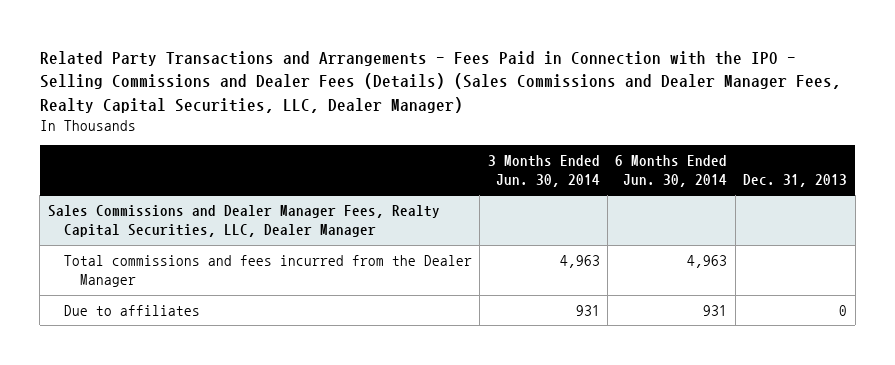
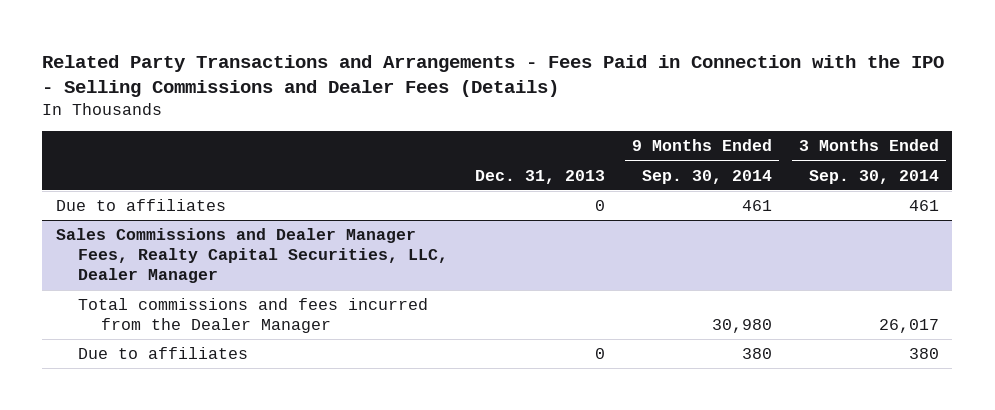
- Related Party Transactions and Arrangements - Fees Paid in Connection with the IPO - Selling Commissions and Dealer Fees (Details) (Sales Commissions and Dealer Manager Fees, Realty Capital Securities, LLC, Dealer Manager)
+ Related Party Transactions and Arrangements - Fees Paid in Connection with the IPO - Selling Commissions and Dealer Fees (Details)
- | 3 Months Ended Jun. 30, 2014 | 6 Months Ended Jun. 30, 2014 | Dec. 31, 2013
+ | Dec. 31, 2013 | 9 Months Ended Sep. 30, 2014 | 3 Months Ended Sep. 30, 2014
+ Due to affiliates | 0 | 461 | 461

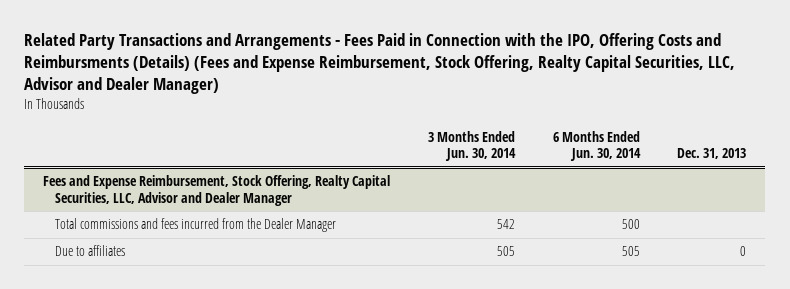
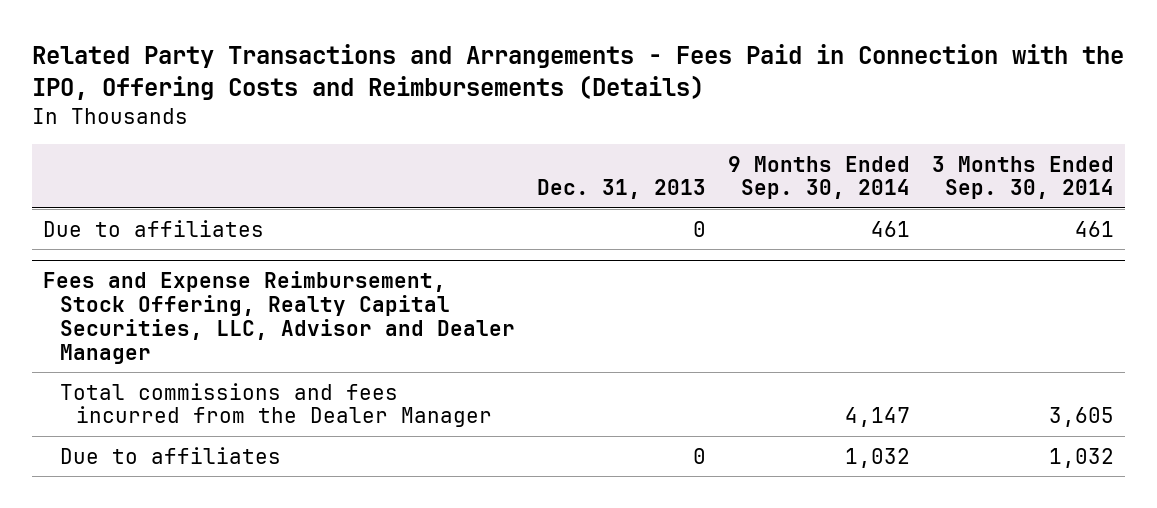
- Related Party Transactions and Arrangements - Fees Paid in Connection with the IPO, Offering Costs and Reimbursments (Details) (Fees and Expense Reimbursement, Stock Offering, Realty Capital Securities, LLC, Advisor and Dealer Manager)
+ Related Party Transactions and Arrangements - Fees Paid in Connection with the IPO, Offering Costs and Reimbursements (Details)
- | 3 Months Ended Jun. 30, 2014 | 6 Months Ended Jun. 30, 2014 | Dec. 31, 2013
+ | Dec. 31, 2013 | 9 Months Ended Sep. 30, 2014 | 3 Months Ended Sep. 30, 2014
+ Due to affiliates | 0 | 461 | 461

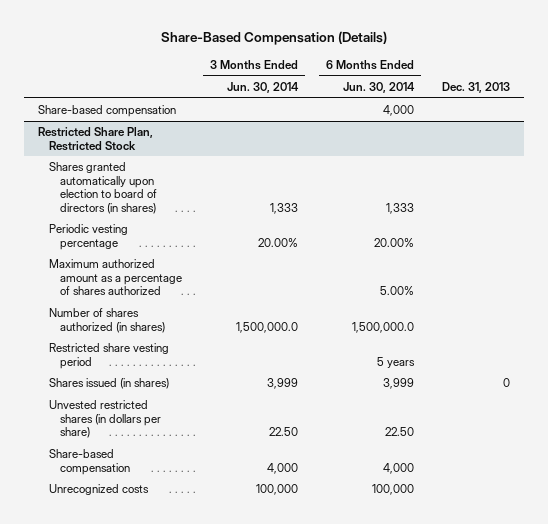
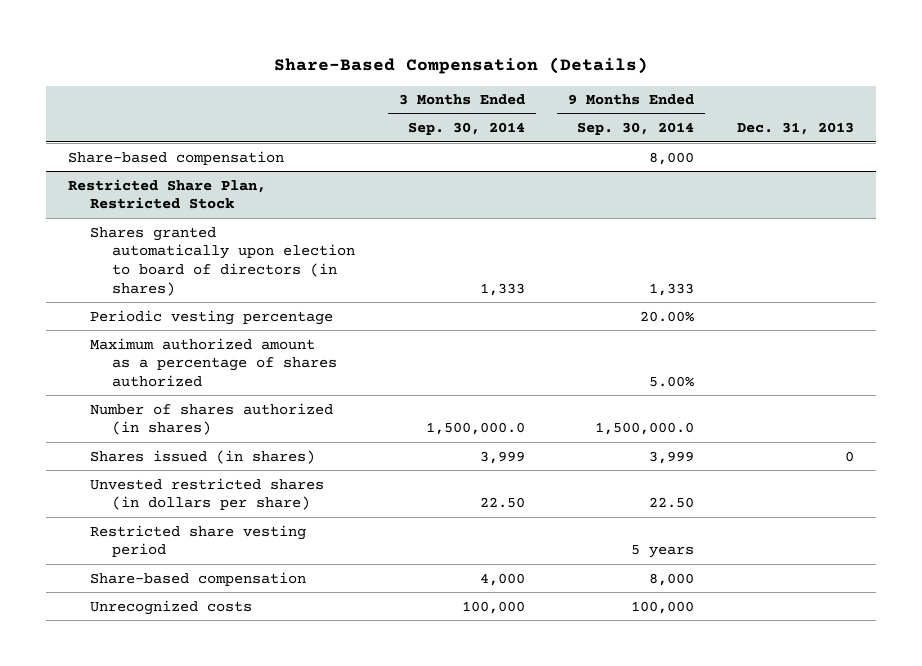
- | 3 Months Ended Jun. 30, 2014 | 6 Months Ended Jun. 30, 2014 | Dec. 31, 2013
+ | 3 Months Ended Sep. 30, 2014 | 9 Months Ended Sep. 30, 2014 | Dec. 31, 2013
@ Restricted Share Plan, Restricted Stock
moved down: Restricted share vesting period | | 5 years |

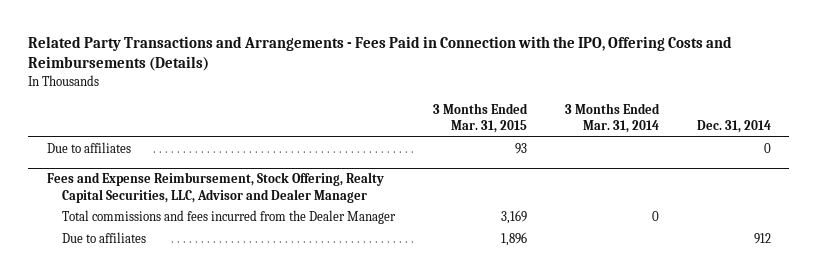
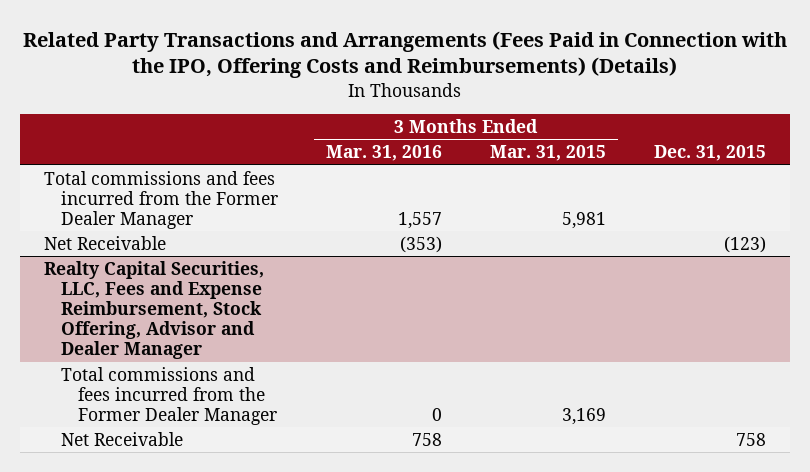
- Related Party Transactions and Arrangements - Fees Paid in Connection with the IPO, Offering Costs and Reimbursements (Details)
+ Related Party Transactions and Arrangements (Fees Paid in Connection with the IPO, Offering Costs and Reimbursements) (Details)
- | 3 Months Ended Mar. 31, 2015 | 3 Months Ended Mar. 31, 2014 | Dec. 31, 2014
+ | 3 Months Ended Mar. 31, 2016 | 3 Months Ended Mar. 31, 2015 | Dec. 31, 2015
- Due to affiliates | 93 | | 0
- Fees and Expense Reimbursement, Stock Offering, Realty Capital Securities, LLC, Advisor and Dealer Manager
- Total commissions and fees incurred from the Dealer Manager | 3,169 | 0 |
- Due to affiliates | 1,896 | | 912
+ Total commissions and fees incurred from the Former Dealer Manager | 1,557 | 5,981 |
+ Net Receivable | (353) | | (123)
+ Realty Capital Securities, LLC, Fees and Expense Reimbursement, Stock Offering, Advisor and Dealer Manager
+ Total commissions and fees incurred from the Former Dealer Manager | 0 | 3,169 |
+ Net Receivable | 758 | | 758

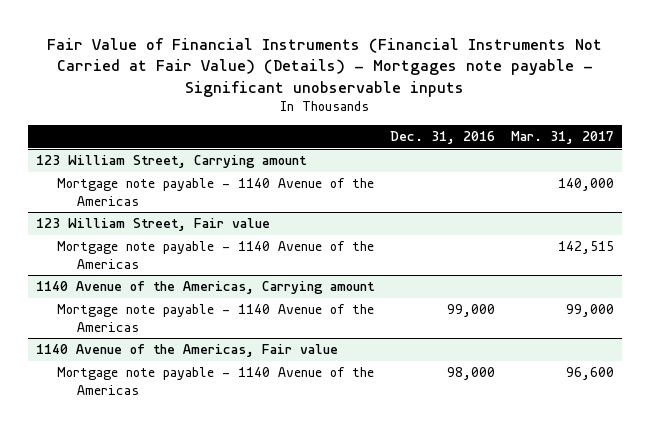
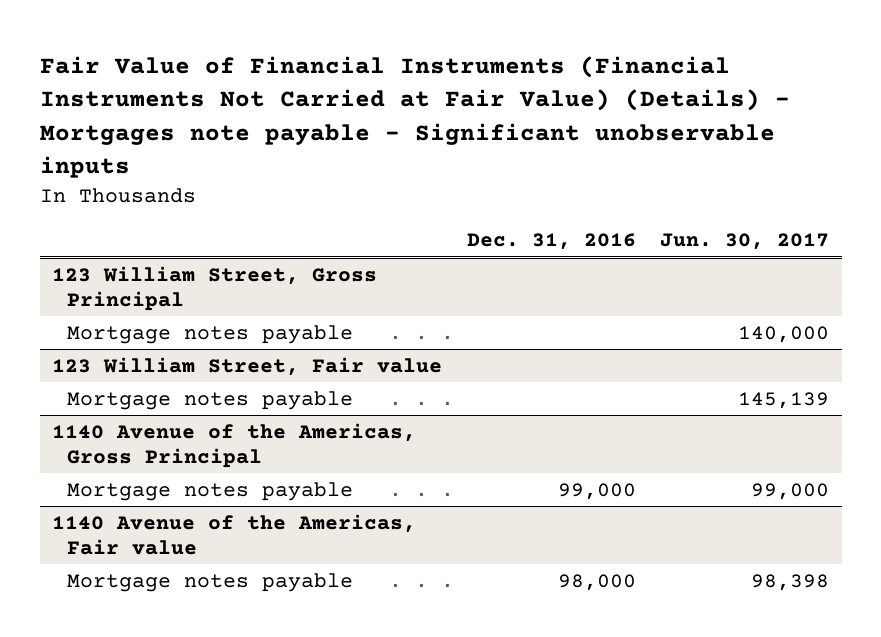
- | Dec. 31, 2016 | Mar. 31, 2017
+ | Dec. 31, 2016 | Jun. 30, 2017
- 123 William Street, Carrying amount
- Mortgage note payable - 1140 Avenue of the Americas | | 140,000
+ 123 William Street, Gross Principal
+ Mortgage notes payable | | 140,000
@ 123 William Street, Fair value
- Mortgage note payable - 1140 Avenue of the Americas | | 142,515
- 1140 Avenue of the Americas, Carrying amount
- Mortgage note payable - 1140 Avenue of the Americas | 99,000 | 99,000
@ 123 William Street, Fair value
+ Mortgage notes payable | | 145,139
+ 1140 Avenue of the Americas, Gross Principal
+ Mortgage notes payable | 99,000 | 99,000
@ 1140 Avenue of the Americas, Fair value
- Mortgage note payable - 1140 Avenue of the Americas | 98,000 | 96,600
+ Mortgage notes payable | 98,000 | 98,398

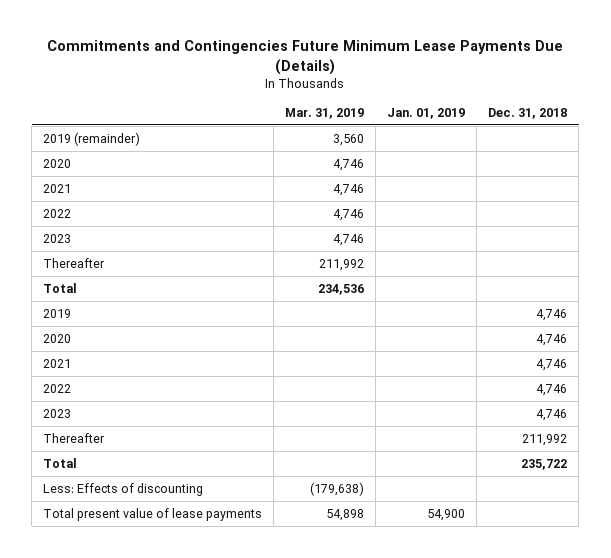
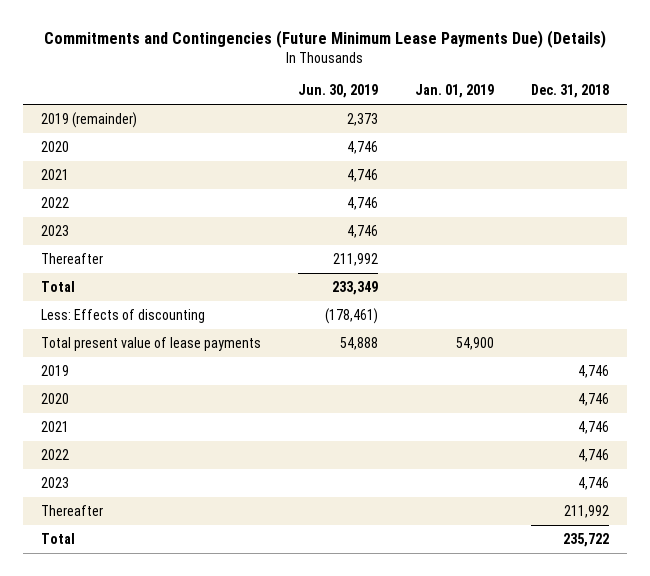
- Commitments and Contingencies Future Minimum Lease Payments Due (Details)
+ Commitments and Contingencies (Future Minimum Lease Payments Due) (Details)
- | Mar. 31, 2019 | Jan. 01, 2019 | Dec. 31, 2018
+ | Jun. 30, 2019 | Jan. 01, 2019 | Dec. 31, 2018
moved up: Less: Effects of discounting | (178,461) | |
moved up: Total present value of lease payments | 54,888 | 54,900 |

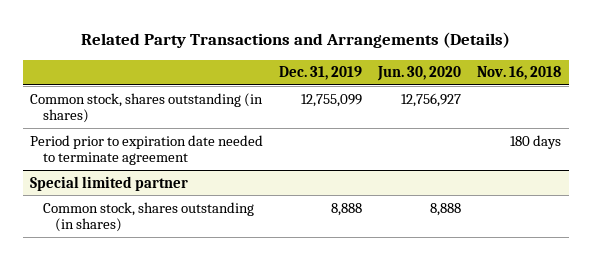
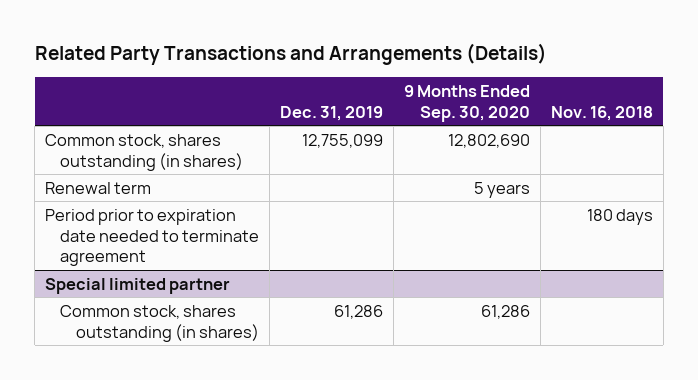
- | Dec. 31, 2019 | Jun. 30, 2020 | Nov. 16, 2018
+ | Dec. 31, 2019 | 9 Months Ended Sep. 30, 2020 | Nov. 16, 2018
+ Renewal term | | 5 years |
@ Special limited partner
- Common stock, shares outstanding (in shares) | 8,888 | 8,888 |
+ Common stock, shares outstanding (in shares) | 61,286 | 61,286 |

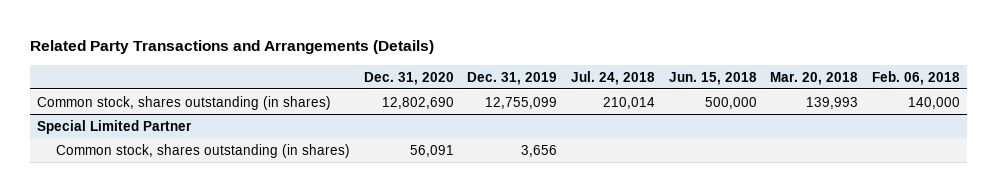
- | Dec. 31, 2019 | 9 Months Ended Sep. 30, 2020 | Nov. 16, 2018
+ | Dec. 31, 2020 | Dec. 31, 2019 | Jul. 24, 2018 | Jun. 15, 2018 | Mar. 20, 2018 | Feb. 06, 2018
- Renewal term | | 5 years |
- Period prior to expiration date needed to terminate agreement | | | 180 days
- Special limited partner
- Common stock, shares outstanding (in shares) | 61,286 | 61,286 |
+ Special Limited Partner
+ Common stock, shares outstanding (in shares) | 56,091 | 3,656 | | | |

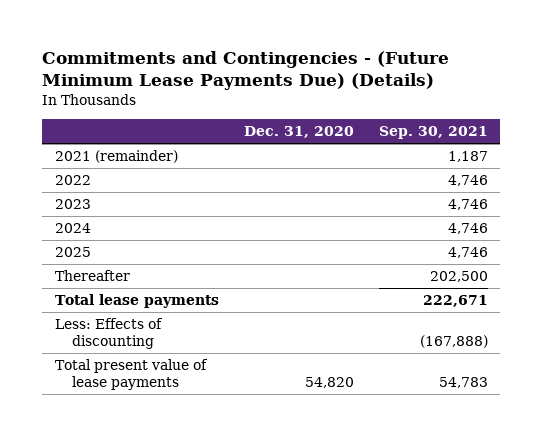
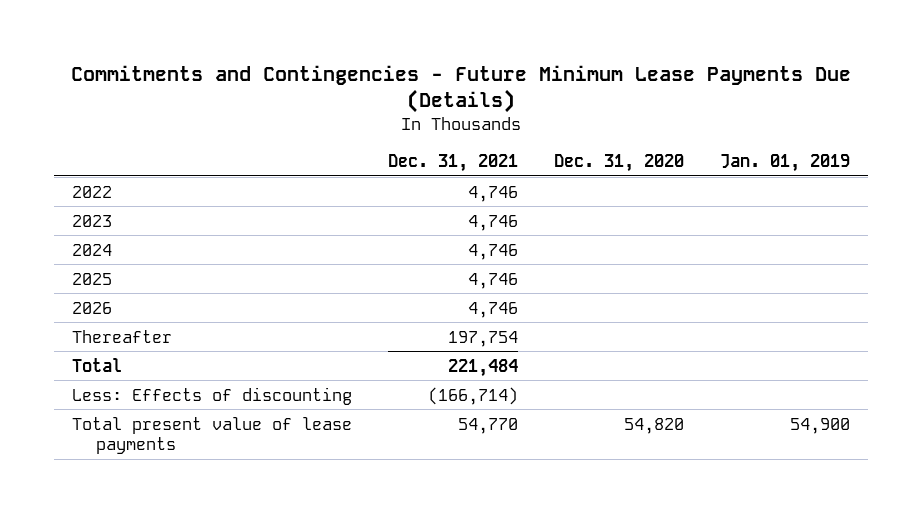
- Commitments and Contingencies - (Future Minimum Lease Payments Due) (Details)
+ Commitments and Contingencies - Future Minimum Lease Payments Due (Details)
- | Dec. 31, 2020 | Sep. 30, 2021
+ | Dec. 31, 2021 | Dec. 31, 2020 | Jan. 01, 2019
- 2021 (remainder) | | 1,187
+ 2026 | 4,746 | |
- Total lease payments | | 222,671
+ Total | 221,484 | |

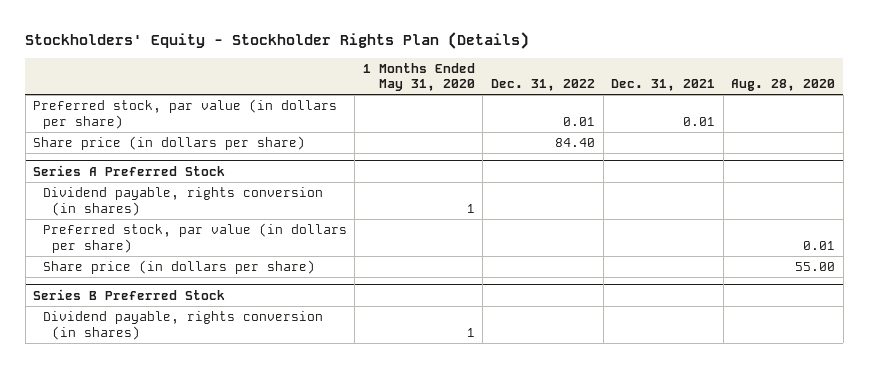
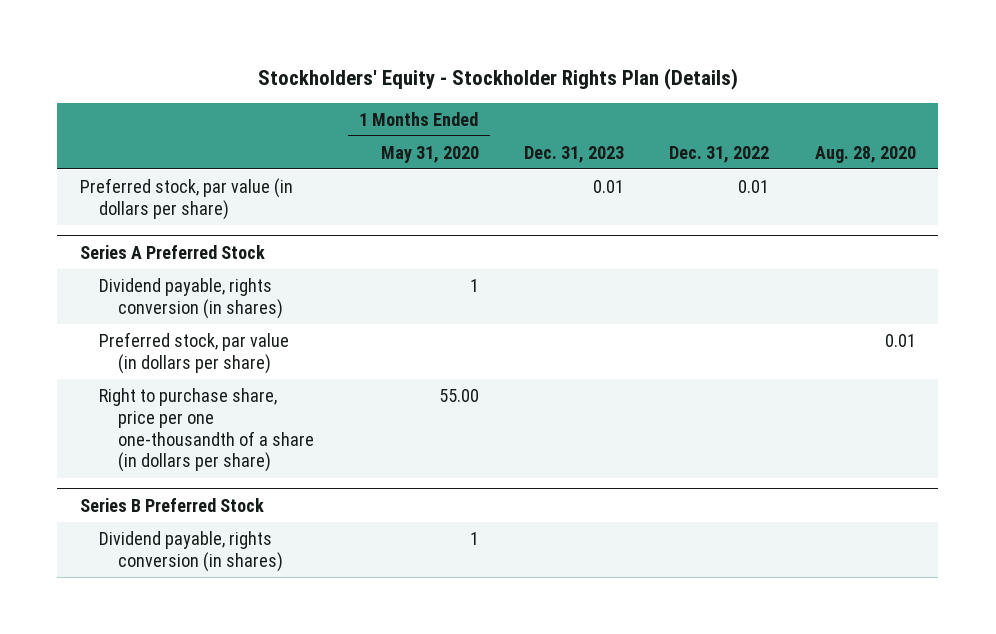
- | 1 Months Ended May 31, 2020 | Dec. 31, 2022 | Dec. 31, 2021 | Aug. 28, 2020
+ | 1 Months Ended May 31, 2020 | Dec. 31, 2023 | Dec. 31, 2022 | Aug. 28, 2020
- Share price (in dollars per share) | | 84.40 | |
@ Series A Preferred Stock
- Share price (in dollars per share) | | | | 55.00
+ Right to purchase share, price per one one-thousandth of a share (in dollars per share) | 55.00 | | |

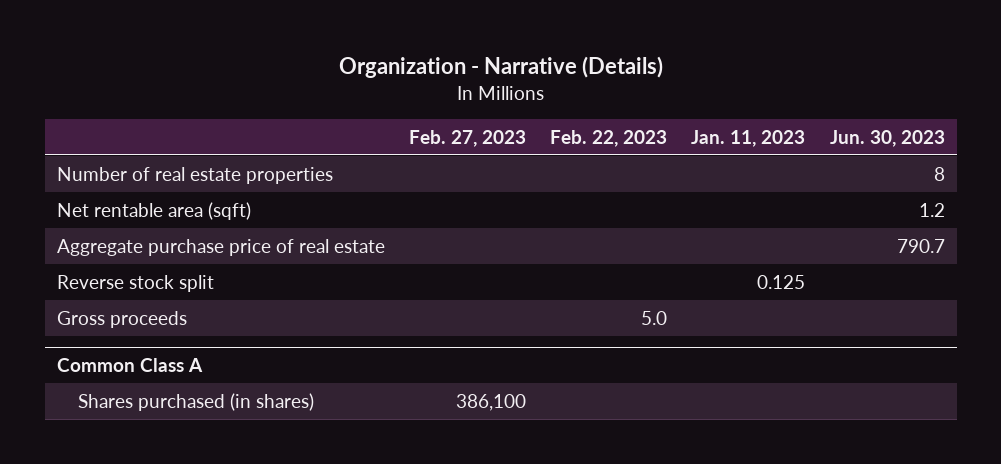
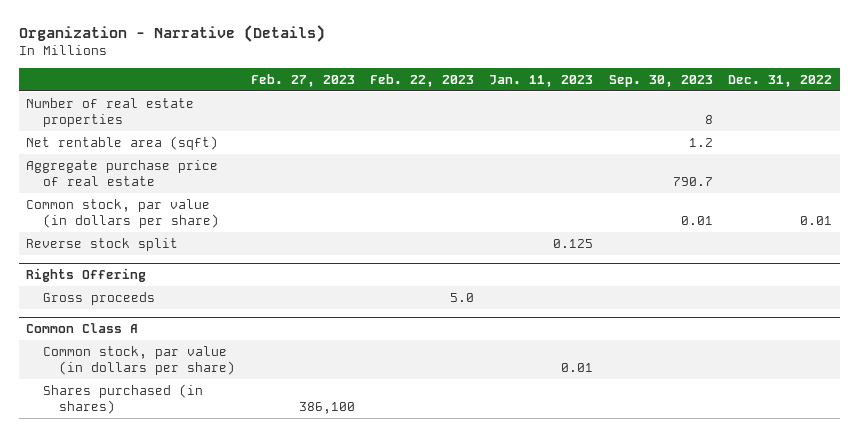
- | Feb. 27, 2023 | Feb. 22, 2023 | Jan. 11, 2023 | Jun. 30, 2023
+ | Feb. 27, 2023 | Feb. 22, 2023 | Jan. 11, 2023 | Sep. 30, 2023 | Dec. 31, 2022
+ Common stock, par value (in dollars per share) | | | | 0.01 | 0.01
- Gross proceeds | | 5.0 | |
+ Rights Offering
+ Gross proceeds | | 5.0 | | |
@ Common Class A
+ Common stock, par value (in dollars per share) | | | 0.01 | |

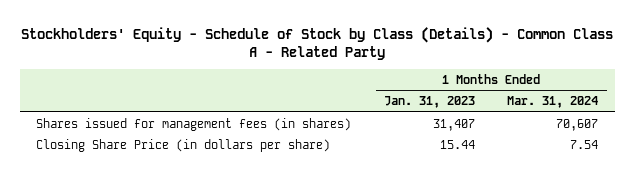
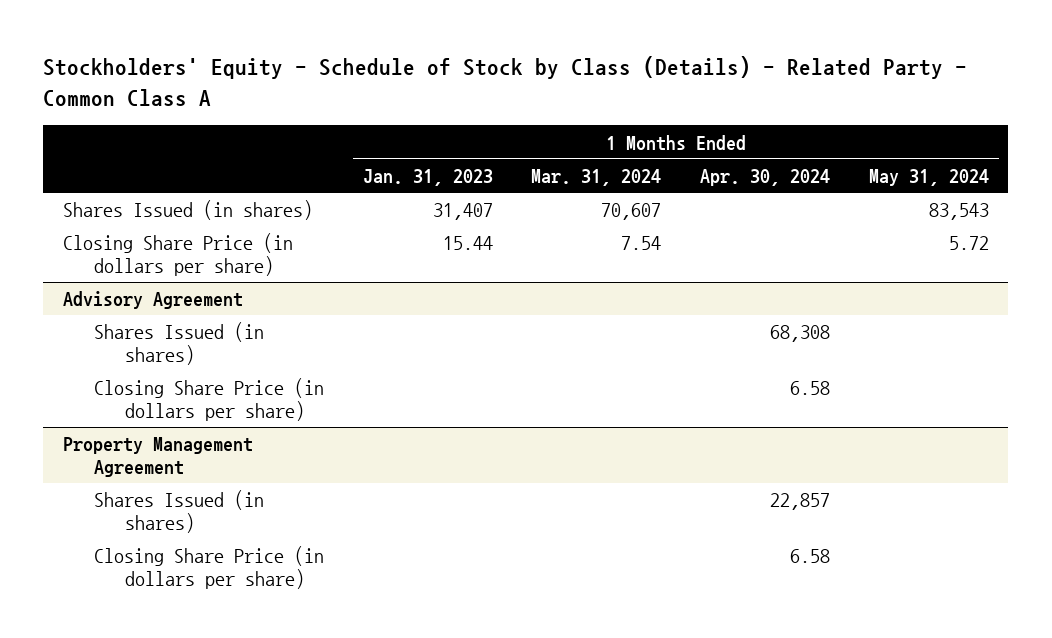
- Stockholders' Equity - Schedule of Stock by Class (Details) - Common Class A - Related Party
+ Stockholders' Equity - Schedule of Stock by Class (Details) - Related Party - Common Class A
- | 1 Months Ended Jan. 31, 2023 | 1 Months Ended Mar. 31, 2024
+ | 1 Months Ended Jan. 31, 2023 | 1 Months Ended Mar. 31, 2024 | 1 Months Ended Apr. 30, 2024 | 1 Months Ended May 31, 2024
- Shares issued for management fees (in shares) | 31,407 | 70,607
+ Shares Issued (in shares) | 31,407 | 70,607 | | 83,543
+ Advisory Agreement
+ Shares Issued (in shares) | | | 68,308 |
+ Closing Share Price (in dollars per share) | | | 6.58 |
+ Property Management Agreement
+ Shares Issued (in shares) | | | 22,857 |
+ Closing Share Price (in dollars per share) | | | 6.58 |

